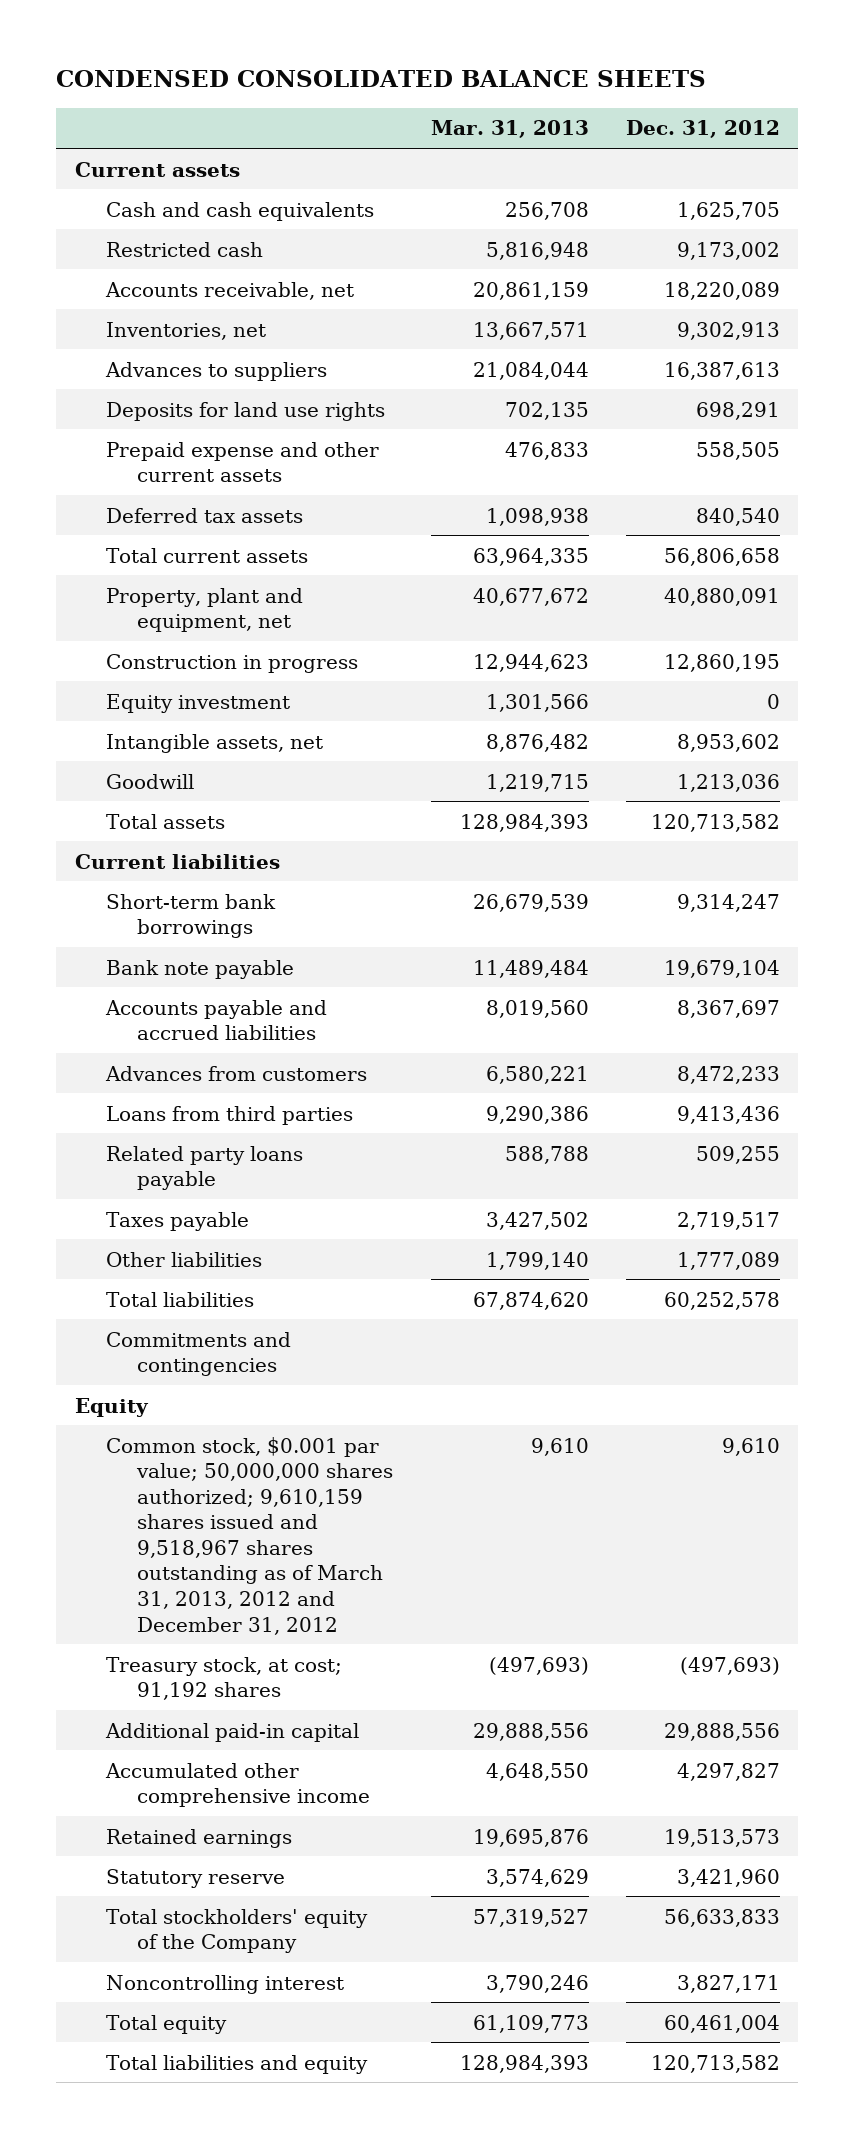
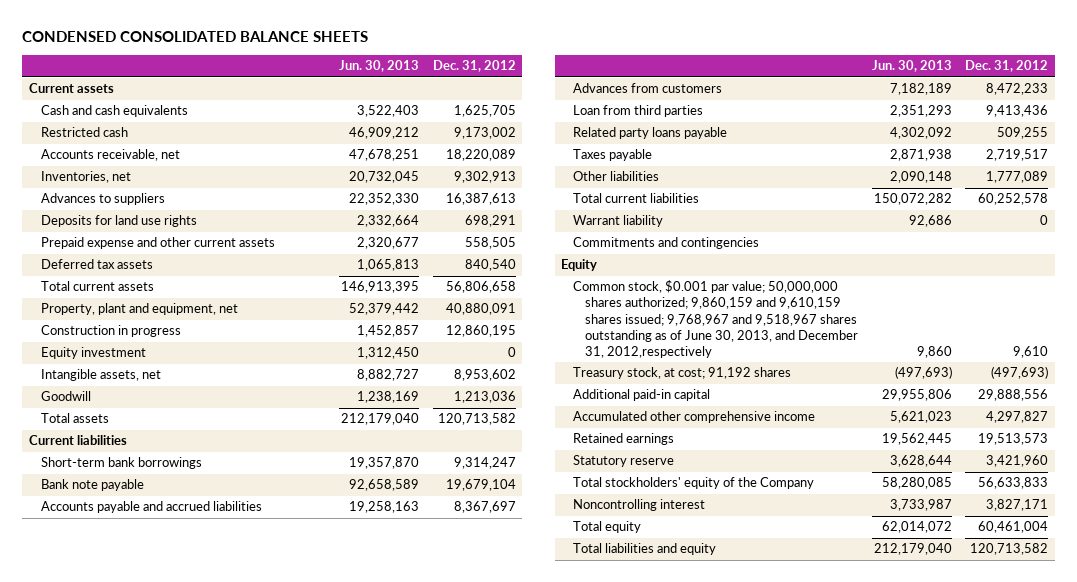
- | Mar. 31, 2013 | Dec. 31, 2012
+ | Jun. 30, 2013 | Dec. 31, 2012
- Loans from third parties | 9,290,386 | 9,413,436
+ Loan from third parties | 2,351,293 | 9,413,436
- Total liabilities | 67,874,620 | 60,252,578
+ Total current liabilities | 150,072,282 | 60,252,578
+ Warrant liability | 92,686 | 0
- Common stock, $0.001 par value; 50,000,000 shares authorized; 9,610,159 shares issued and 9,518,967 shares outstanding as of March 31, 2013, 2012 and December 31, 2012 | 9,610 | 9,610
+ Common stock, $0.001 par value; 50,000,000 shares authorized; 9,860,159 and 9,610,159 shares issued; 9,768,967 and 9,518,967 shares outstanding as of June 30, 2013, and December 31, 2012,respectively | 9,860 | 9,610

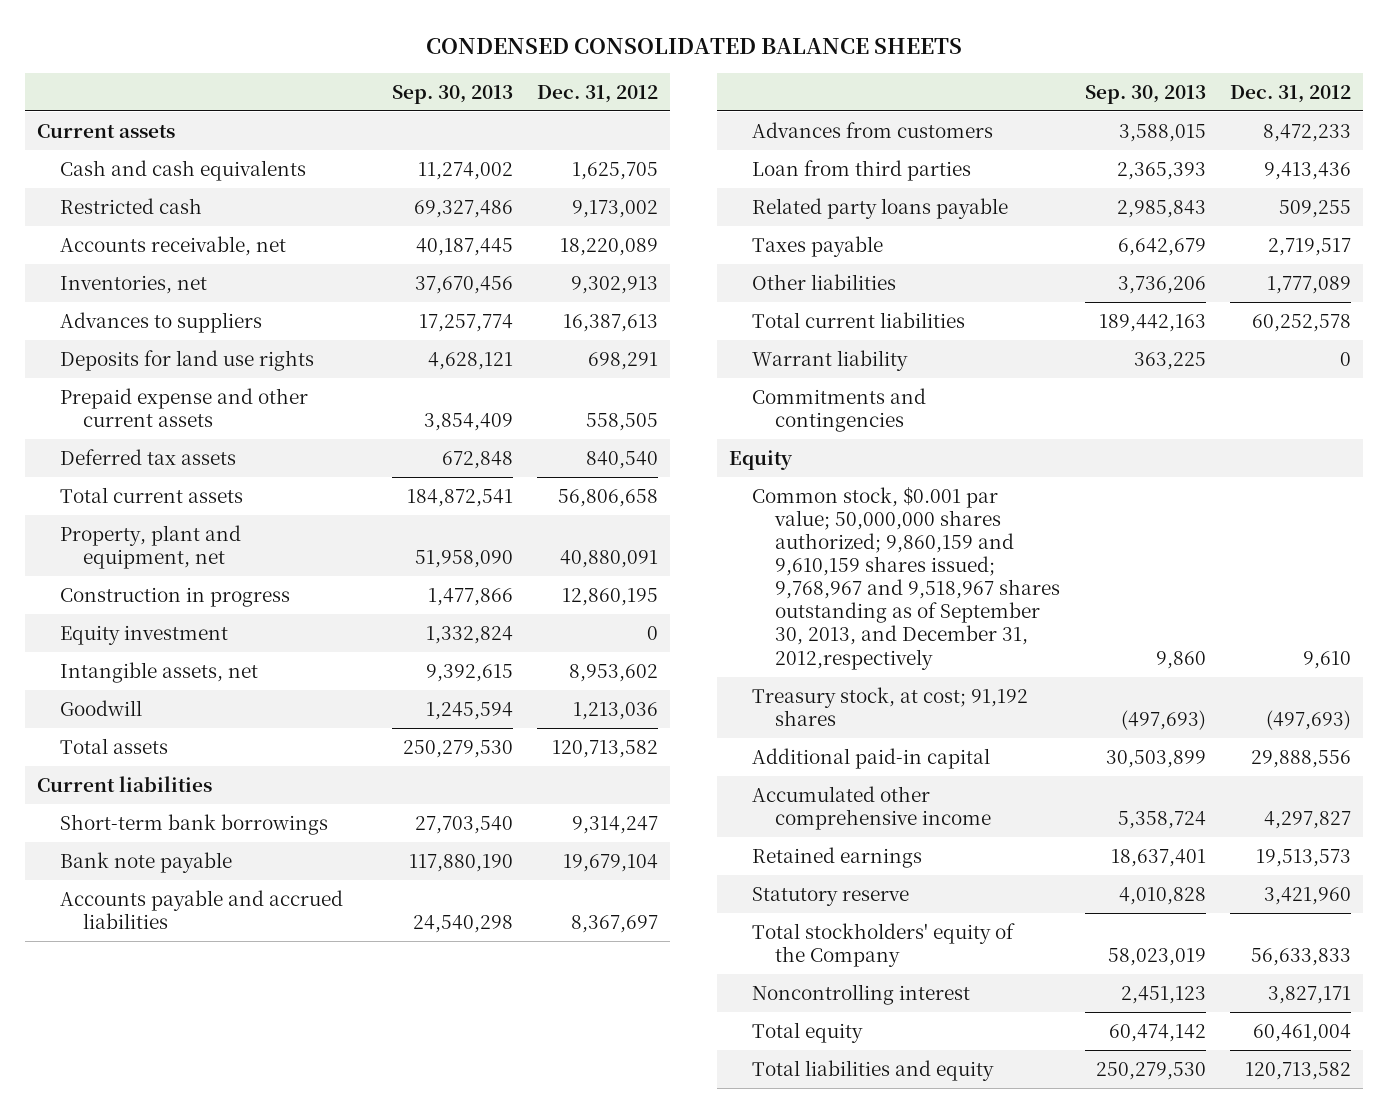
- | Jun. 30, 2013 | Dec. 31, 2012
+ | Sep. 30, 2013 | Dec. 31, 2012
- Common stock, $0.001 par value; 50,000,000 shares authorized; 9,860,159 and 9,610,159 shares issued; 9,768,967 and 9,518,967 shares outstanding as of June 30, 2013, and December 31, 2012,respectively | 9,860 | 9,610
+ Common stock, $0.001 par value; 50,000,000 shares authorized; 9,860,159 and 9,610,159 shares issued; 9,768,967 and 9,518,967 shares outstanding as of September 30, 2013, and December 31, 2012,respectively | 9,860 | 9,610

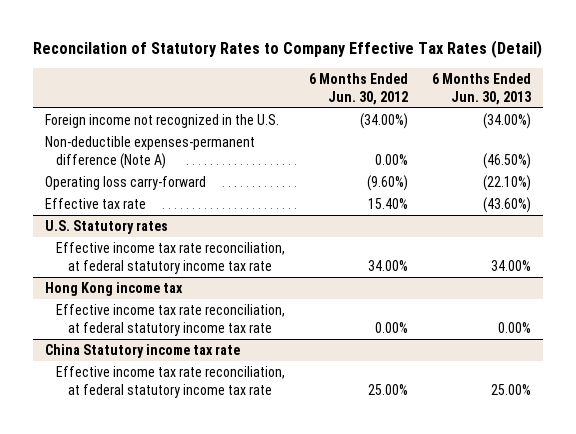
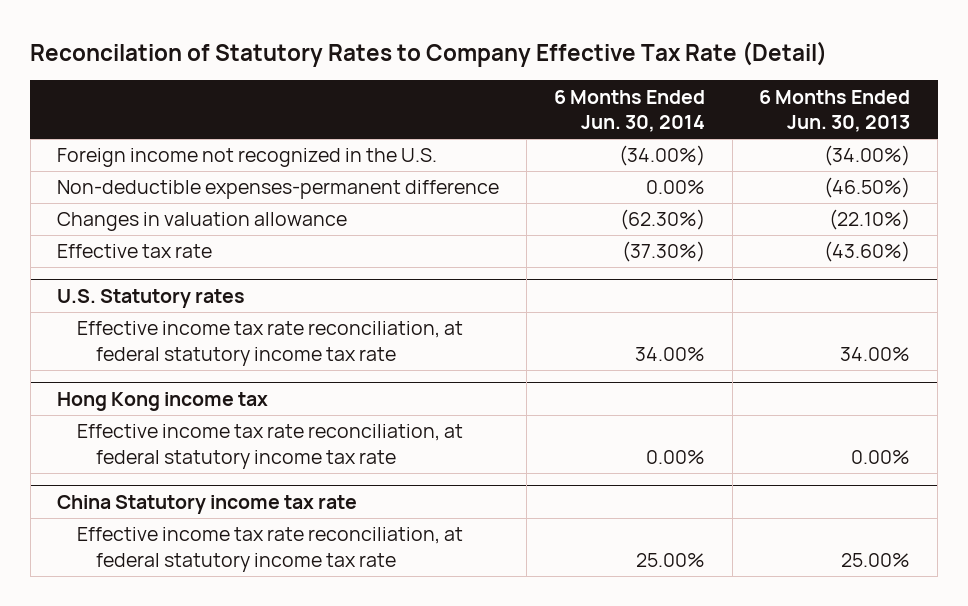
- Reconcilation of Statutory Rates to Company Effective Tax Rates (Detail)
+ Reconcilation of Statutory Rates to Company Effective Tax Rate (Detail)
- | 6 Months Ended Jun. 30, 2012 | 6 Months Ended Jun. 30, 2013
+ | 6 Months Ended Jun. 30, 2014 | 6 Months Ended Jun. 30, 2013
- Non-deductible expenses-permanent difference (Note A) | 0.00% | (46.50%)
- Operating loss carry-forward | (9.60%) | (22.10%)
+ Non-deductible expenses-permanent difference | 0.00% | (46.50%)
+ Changes in valuation allowance | (62.30%) | (22.10%)

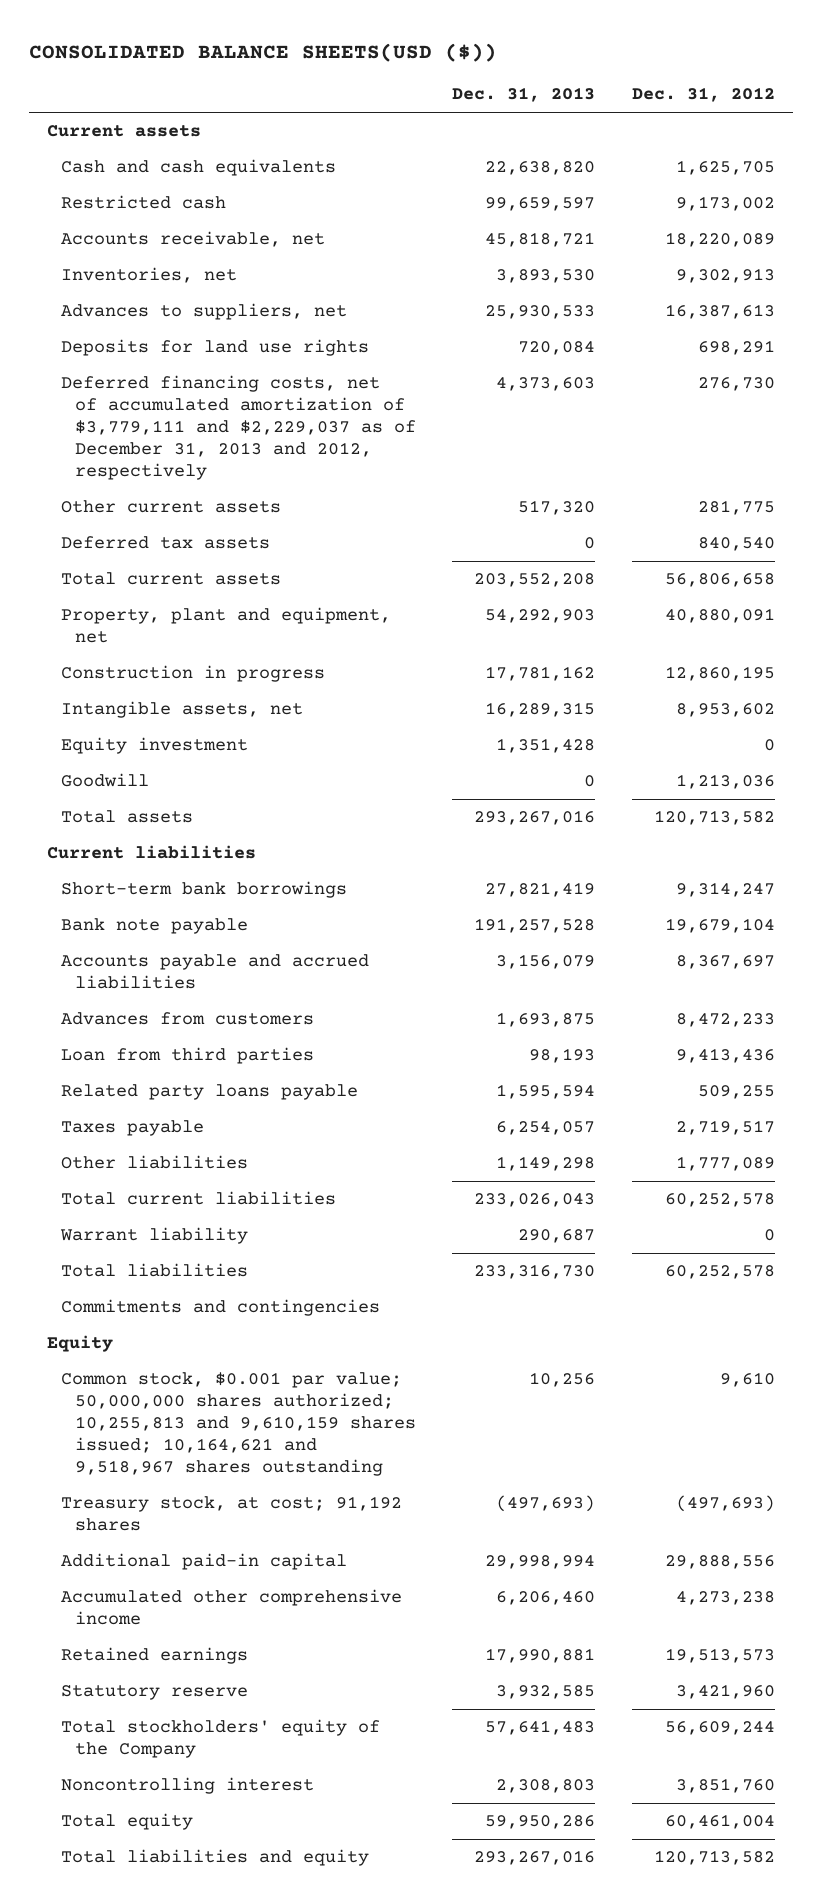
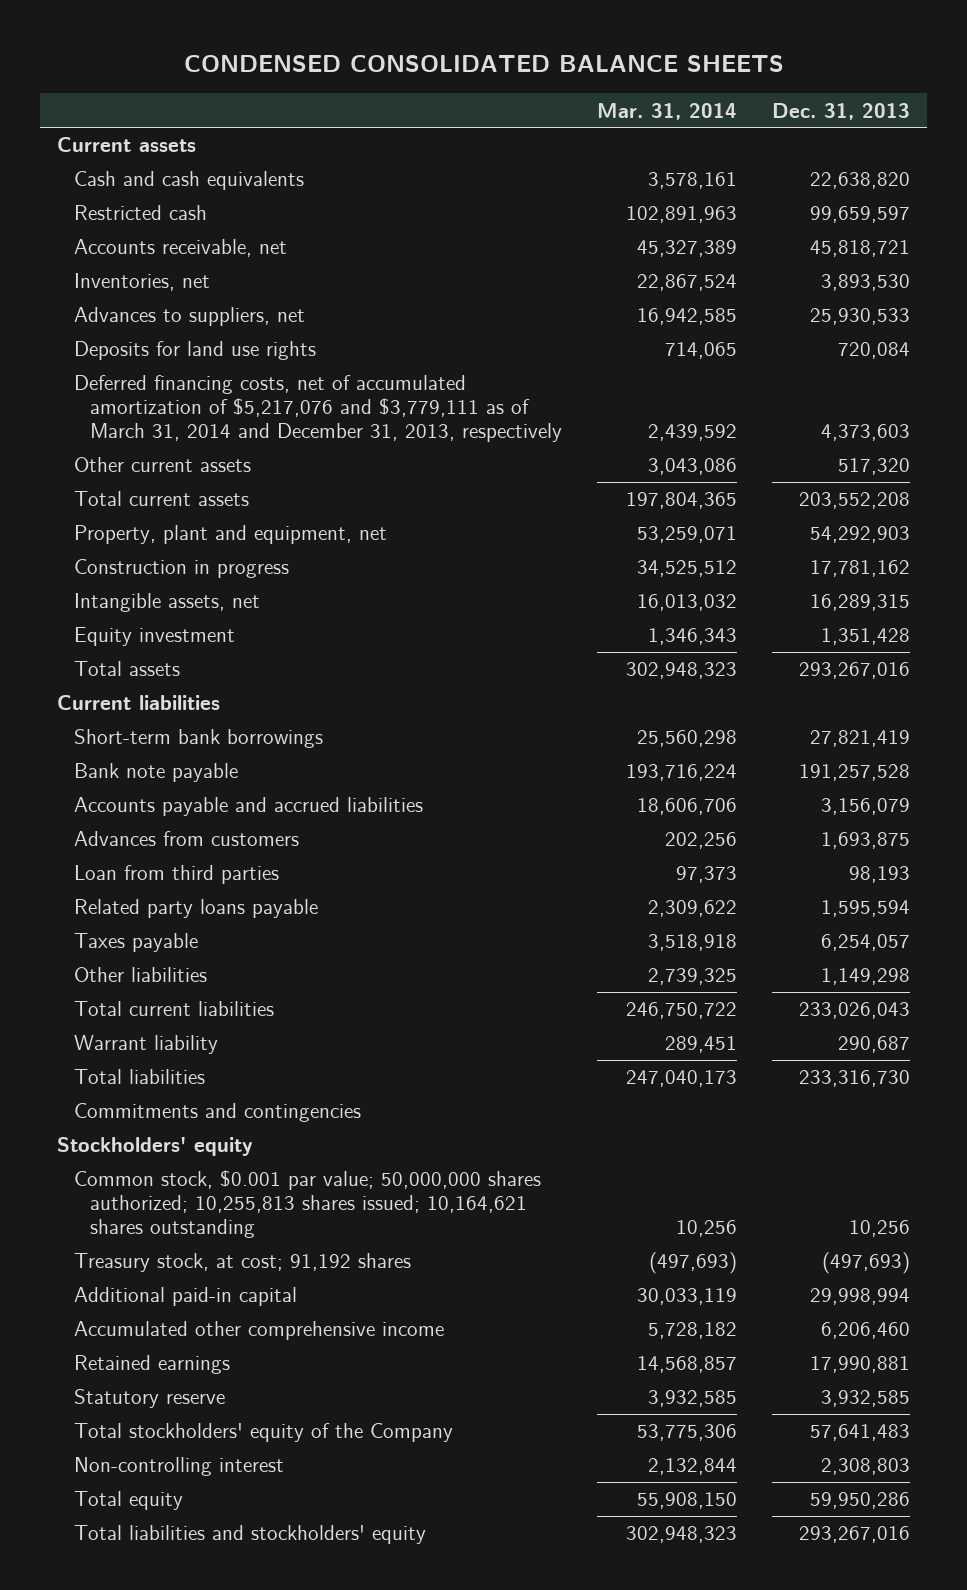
- CONSOLIDATED BALANCE SHEETS(USD ($))
+ CONDENSED CONSOLIDATED BALANCE SHEETS
- | Dec. 31, 2013 | Dec. 31, 2012
+ | Mar. 31, 2014 | Dec. 31, 2013
- Deferred financing costs, net of accumulated amortization of $3,779,111 and $2,229,037 as of December 31, 2013 and 2012, respectively | 4,373,603 | 276,730
+ Deferred financing costs, net of accumulated amortization of $5,217,076 and $3,779,111 as of March 31, 2014 and December 31, 2013, respectively | 2,439,592 | 4,373,603
- Deferred tax assets | 0 | 840,540
- Goodwill | 0 | 1,213,036
- Equity
- Common stock, $0.001 par value; 50,000,000 shares authorized; 10,255,813 and 9,610,159 shares issued; 10,164,621 and 9,518,967 shares outstanding | 10,256 | 9,610
+ Stockholders' equity
+ Common stock, $0.001 par value; 50,000,000 shares authorized; 10,255,813 shares issued; 10,164,621 shares outstanding | 10,256 | 10,256
- Noncontrolling interest | 2,308,803 | 3,851,760
+ Non-controlling interest | 2,132,844 | 2,308,803
- Total liabilities and equity | 293,267,016 | 120,713,582
+ Total liabilities and stockholders' equity | 302,948,323 | 293,267,016

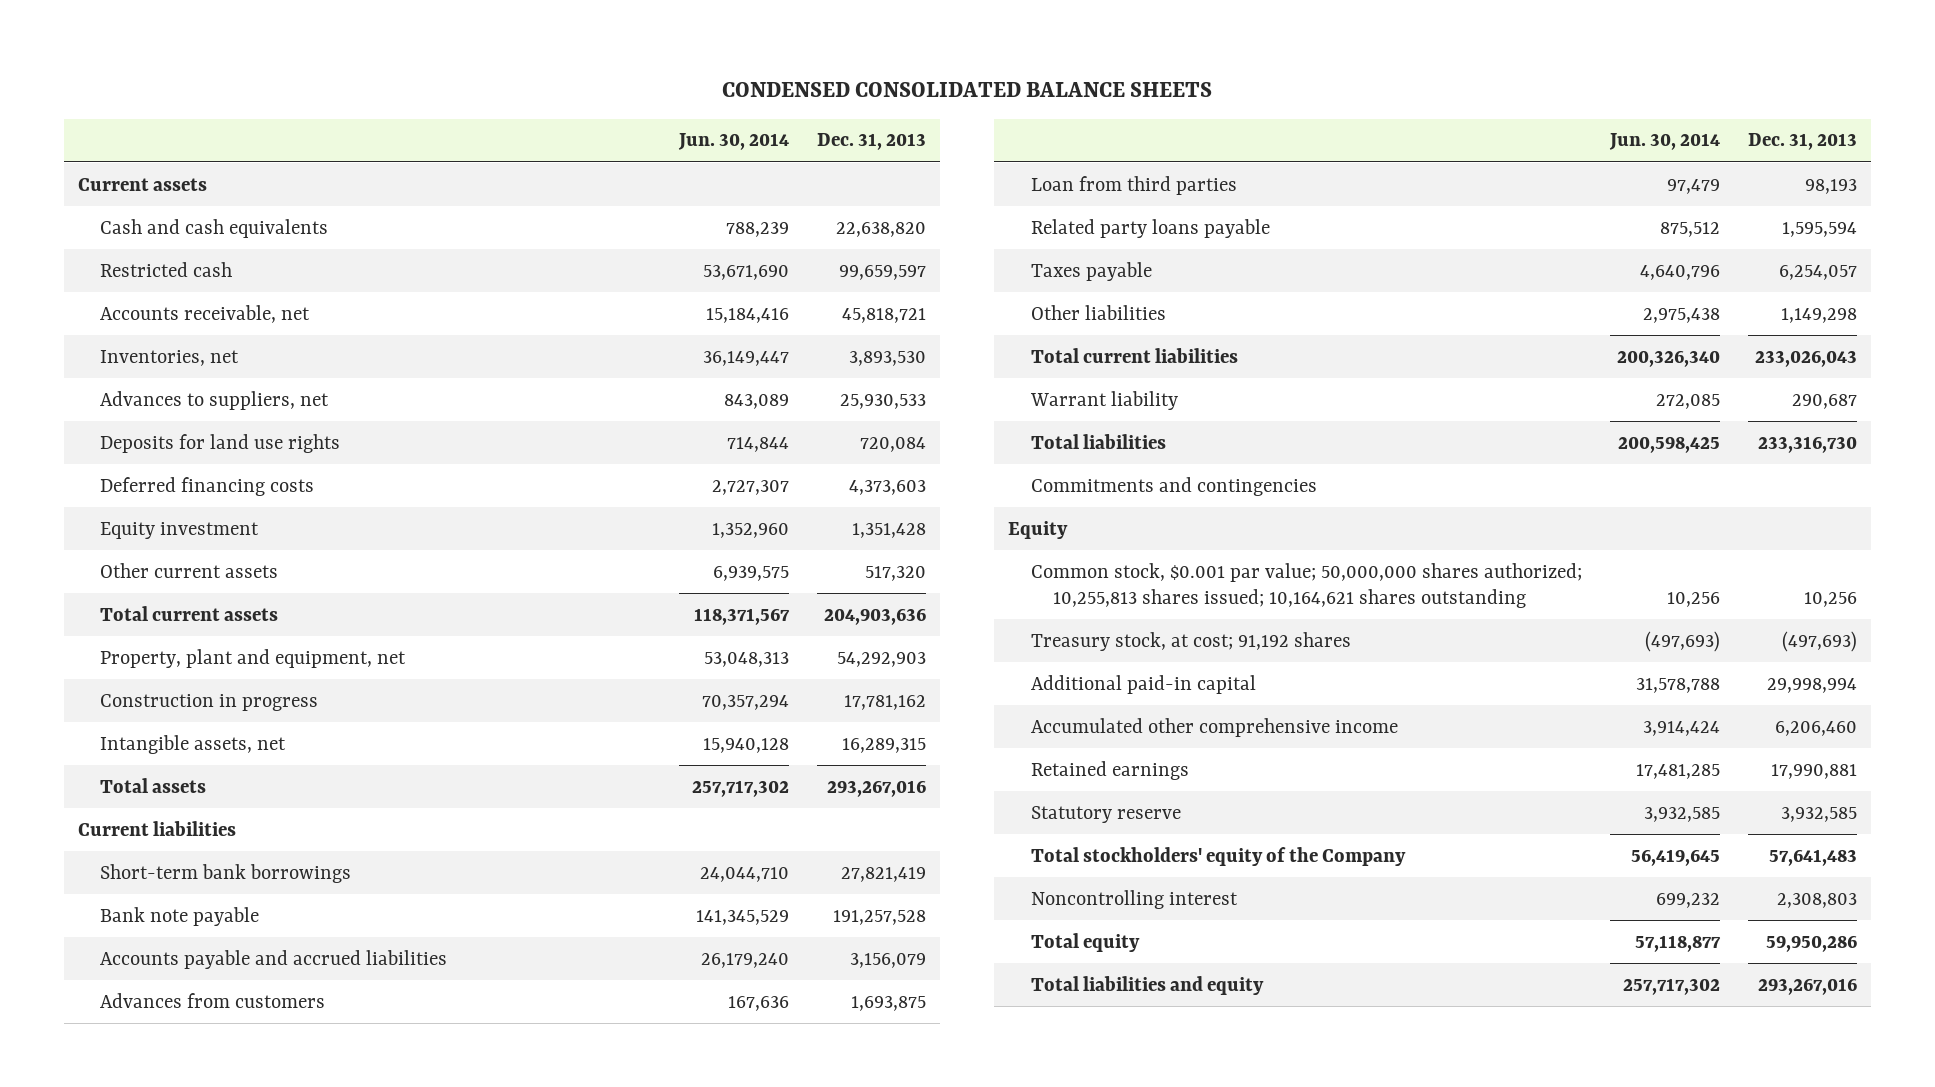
- | Mar. 31, 2014 | Dec. 31, 2013
+ | Jun. 30, 2014 | Dec. 31, 2013
- Deferred financing costs, net of accumulated amortization of $5,217,076 and $3,779,111 as of March 31, 2014 and December 31, 2013, respectively | 2,439,592 | 4,373,603
+ Deferred financing costs | 2,727,307 | 4,373,603
moved up: Equity investment | 1,352,960 | 1,351,428
- Total current assets | 197,804,365 | 203,552,208
+ Total current assets | 118,371,567 | 204,903,636
- Stockholders' equity
+ Equity
- Non-controlling interest | 2,132,844 | 2,308,803
+ Noncontrolling interest | 699,232 | 2,308,803
- Total liabilities and stockholders' equity | 302,948,323 | 293,267,016
+ Total liabilities and equity | 257,717,302 | 293,267,016

